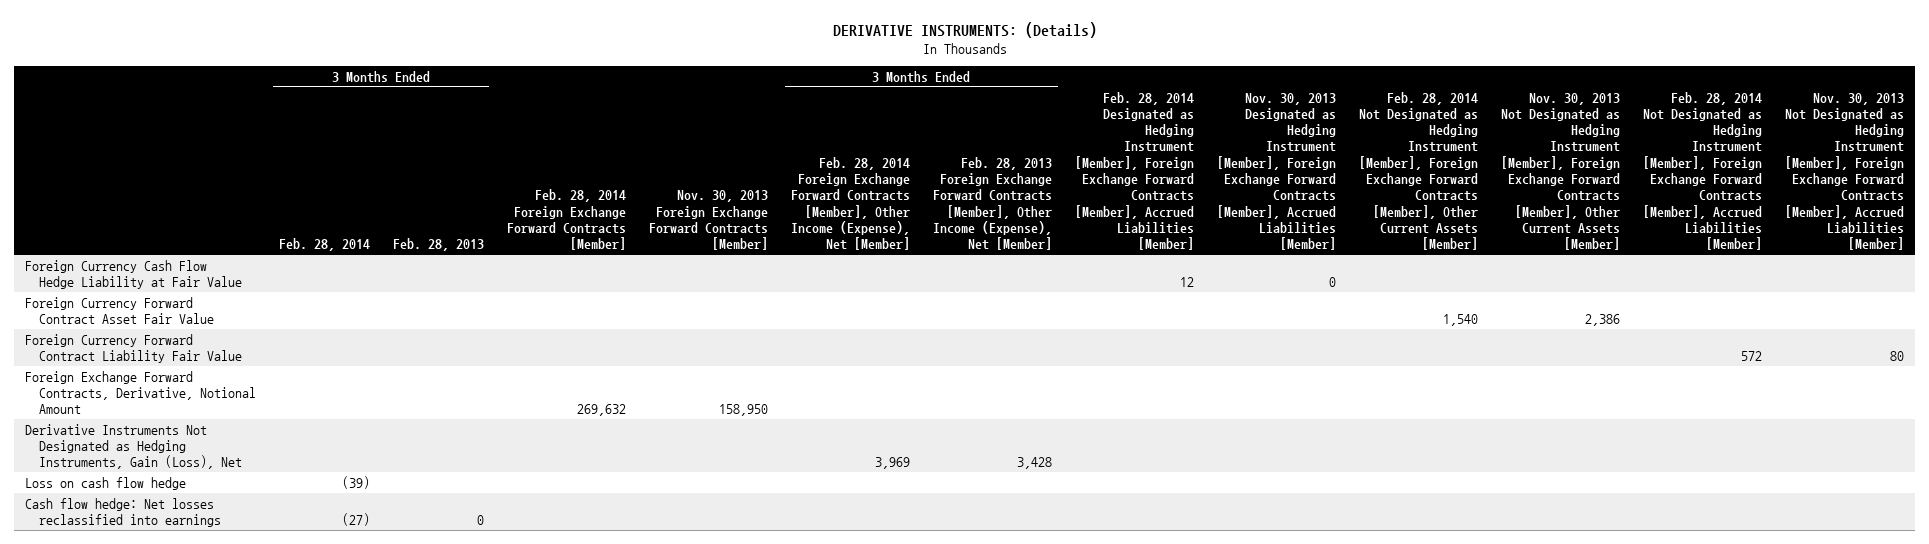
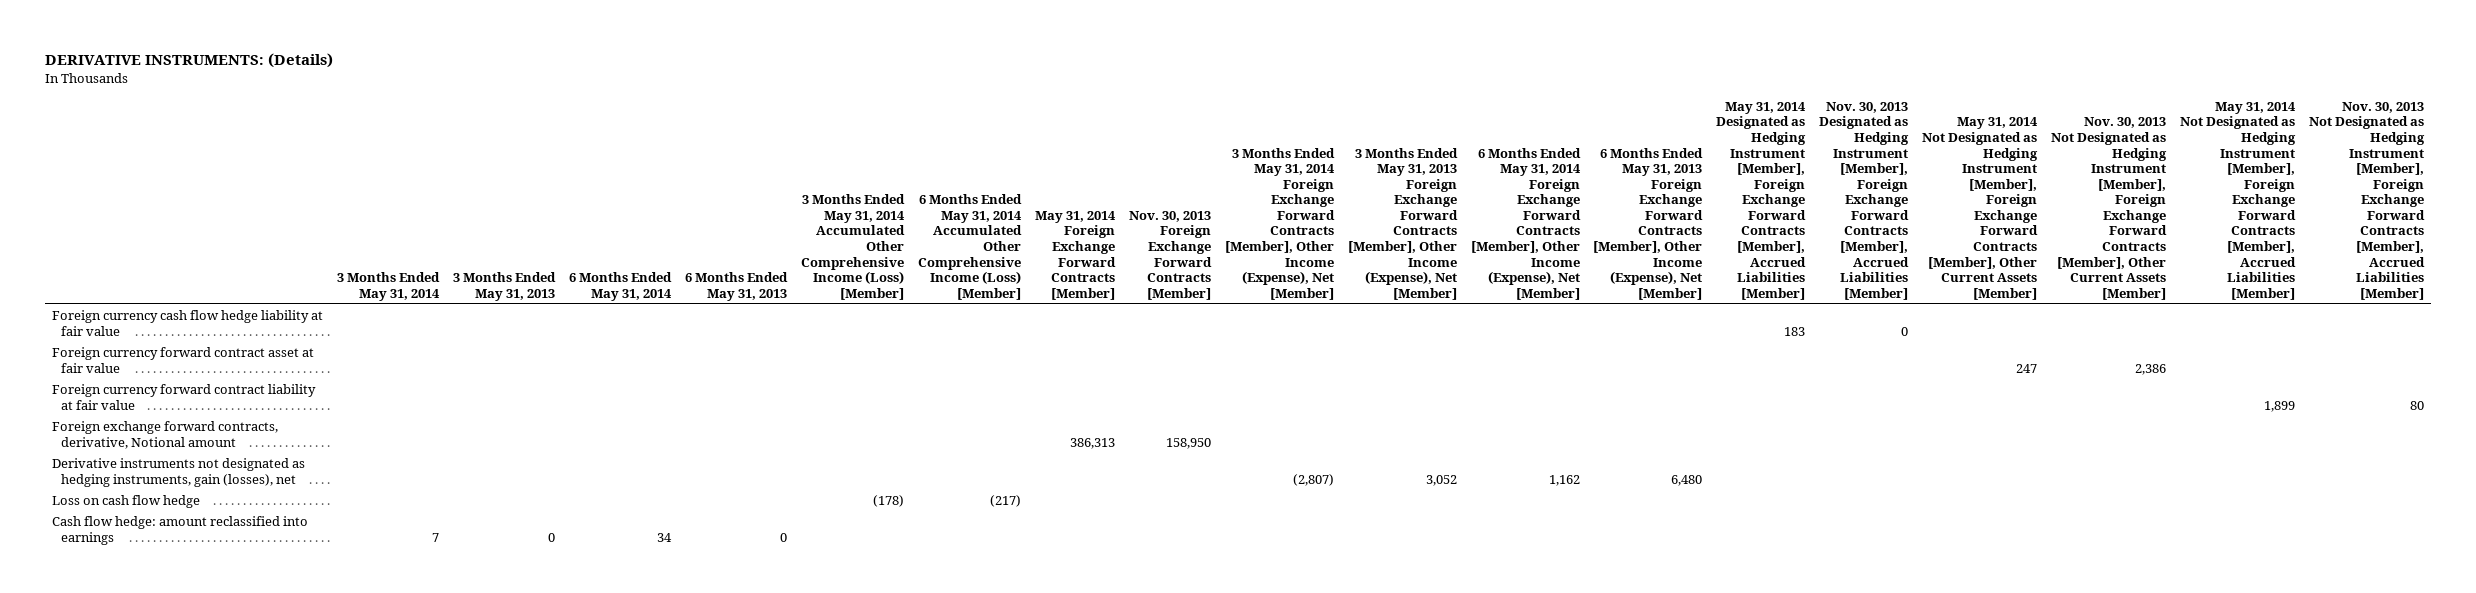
- | 3 Months Ended Feb. 28, 2014 | 3 Months Ended Feb. 28, 2013 | Feb. 28, 2014 Foreign Exchange Forward Contracts [Member] | Nov. 30, 2013 Foreign Exchange Forward Contracts [Member] | 3 Months Ended Feb. 28, 2014 Foreign Exchange Forward Contracts [Member], Other Income (Expense), Net [Member] | 3 Months Ended Feb. 28, 2013 Foreign Exchange Forward Contracts [Member], Other Income (Expense), Net [Member] | Feb. 28, 2014 Designated as Hedging Instrument [Member], Foreign Exchange Forward Contracts [Member], Accrued Liabilities [Member] | Nov. 30, 2013 Designated as Hedging Instrument [Member], Foreign Exchange Forward Contracts [Member], Accrued Liabilities [Member] | Feb. 28, 2014 Not Designated as Hedging Instrument [Member], Foreign Exchange Forward Contracts [Member], Other Current Assets [Member] | Nov. 30, 2013 Not Designated as Hedging Instrument [Member], Foreign Exchange Forward Contracts [Member], Other Current Assets [Member] | Feb. 28, 2014 Not Designated as Hedging Instrument [Member], Foreign Exchange Forward Contracts [Member], Accrued Liabilities [Member] | Nov. 30, 2013 Not Designated as Hedging Instrument [Member], Foreign Exchange Forward Contracts [Member], Accrued Liabilities [Member]
+ | 3 Months Ended May 31, 2014 | 3 Months Ended May 31, 2013 | 6 Months Ended May 31, 2014 | 6 Months Ended May 31, 2013 | 3 Months Ended May 31, 2014 Accumulated Other Comprehensive Income (Loss) [Member] | 6 Months Ended May 31, 2014 Accumulated Other Comprehensive Income (Loss) [Member] | May 31, 2014 Foreign Exchange Forward Contracts [Member] | Nov. 30, 2013 Foreign Exchange Forward Contracts [Member] | 3 Months Ended May 31, 2014 Foreign Exchange Forward Contracts [Member], Other Income (Expense), Net [Member] | 3 Months Ended May 31, 2013 Foreign Exchange Forward Contracts [Member], Other Income (Expense), Net [Member] | 6 Months Ended May 31, 2014 Foreign Exchange Forward Contracts [Member], Other Income (Expense), Net [Member] | 6 Months Ended May 31, 2013 Foreign Exchange Forward Contracts [Member], Other Income (Expense), Net [Member] | May 31, 2014 Designated as Hedging Instrument [Member], Foreign Exchange Forward Contracts [Member], Accrued Liabilities [Member] | Nov. 30, 2013 Designated as Hedging Instrument [Member], Foreign Exchange Forward Contracts [Member], Accrued Liabilities [Member] | May 31, 2014 Not Designated as Hedging Instrument [Member], Foreign Exchange Forward Contracts [Member], Other Current Assets [Member] | Nov. 30, 2013 Not Designated as Hedging Instrument [Member], Foreign Exchange Forward Contracts [Member], Other Current Assets [Member] | May 31, 2014 Not Designated as Hedging Instrument [Member], Foreign Exchange Forward Contracts [Member], Accrued Liabilities [Member] | Nov. 30, 2013 Not Designated as Hedging Instrument [Member], Foreign Exchange Forward Contracts [Member], Accrued Liabilities [Member]
- Foreign Currency Cash Flow Hedge Liability at Fair Value | | | | | | | 12 | 0 | | | |
- Foreign Currency Forward Contract Asset Fair Value | | | | | | | | | 1,540 | 2,386 | |
- Foreign Currency Forward Contract Liability Fair Value | | | | | | | | | | | 572 | 80
- Foreign Exchange Forward Contracts, Derivative, Notional Amount | | | 269,632 | 158,950 | | | | | | | |
- Derivative Instruments Not Designated as Hedging Instruments, Gain (Loss), Net | | | | | 3,969 | 3,428 | | | | | |
+ Foreign currency cash flow hedge liability at fair value | | | | | | | | | | | | | 183 | 0 | | | |
+ Foreign currency forward contract asset at fair value | | | | | | | | | | | | | | | 247 | 2,386 | |
+ Foreign currency forward contract liability at fair value | | | | | | | | | | | | | | | | | 1,899 | 80
+ Foreign exchange forward contracts, derivative, Notional amount | | | | | | | 386,313 | 158,950 | | | | | | | | | |
+ Derivative instruments not designated as hedging instruments, gain (losses), net | | | | | | | | | (2,807) | 3,052 | 1,162 | 6,480 | | | | | |
- Cash flow hedge: Net losses reclassified into earnings | (27) | 0 | | | | | | | | | |
+ Cash flow hedge: amount reclassified into earnings | 7 | 0 | 34 | 0 | | | | | | | | | | | | | |

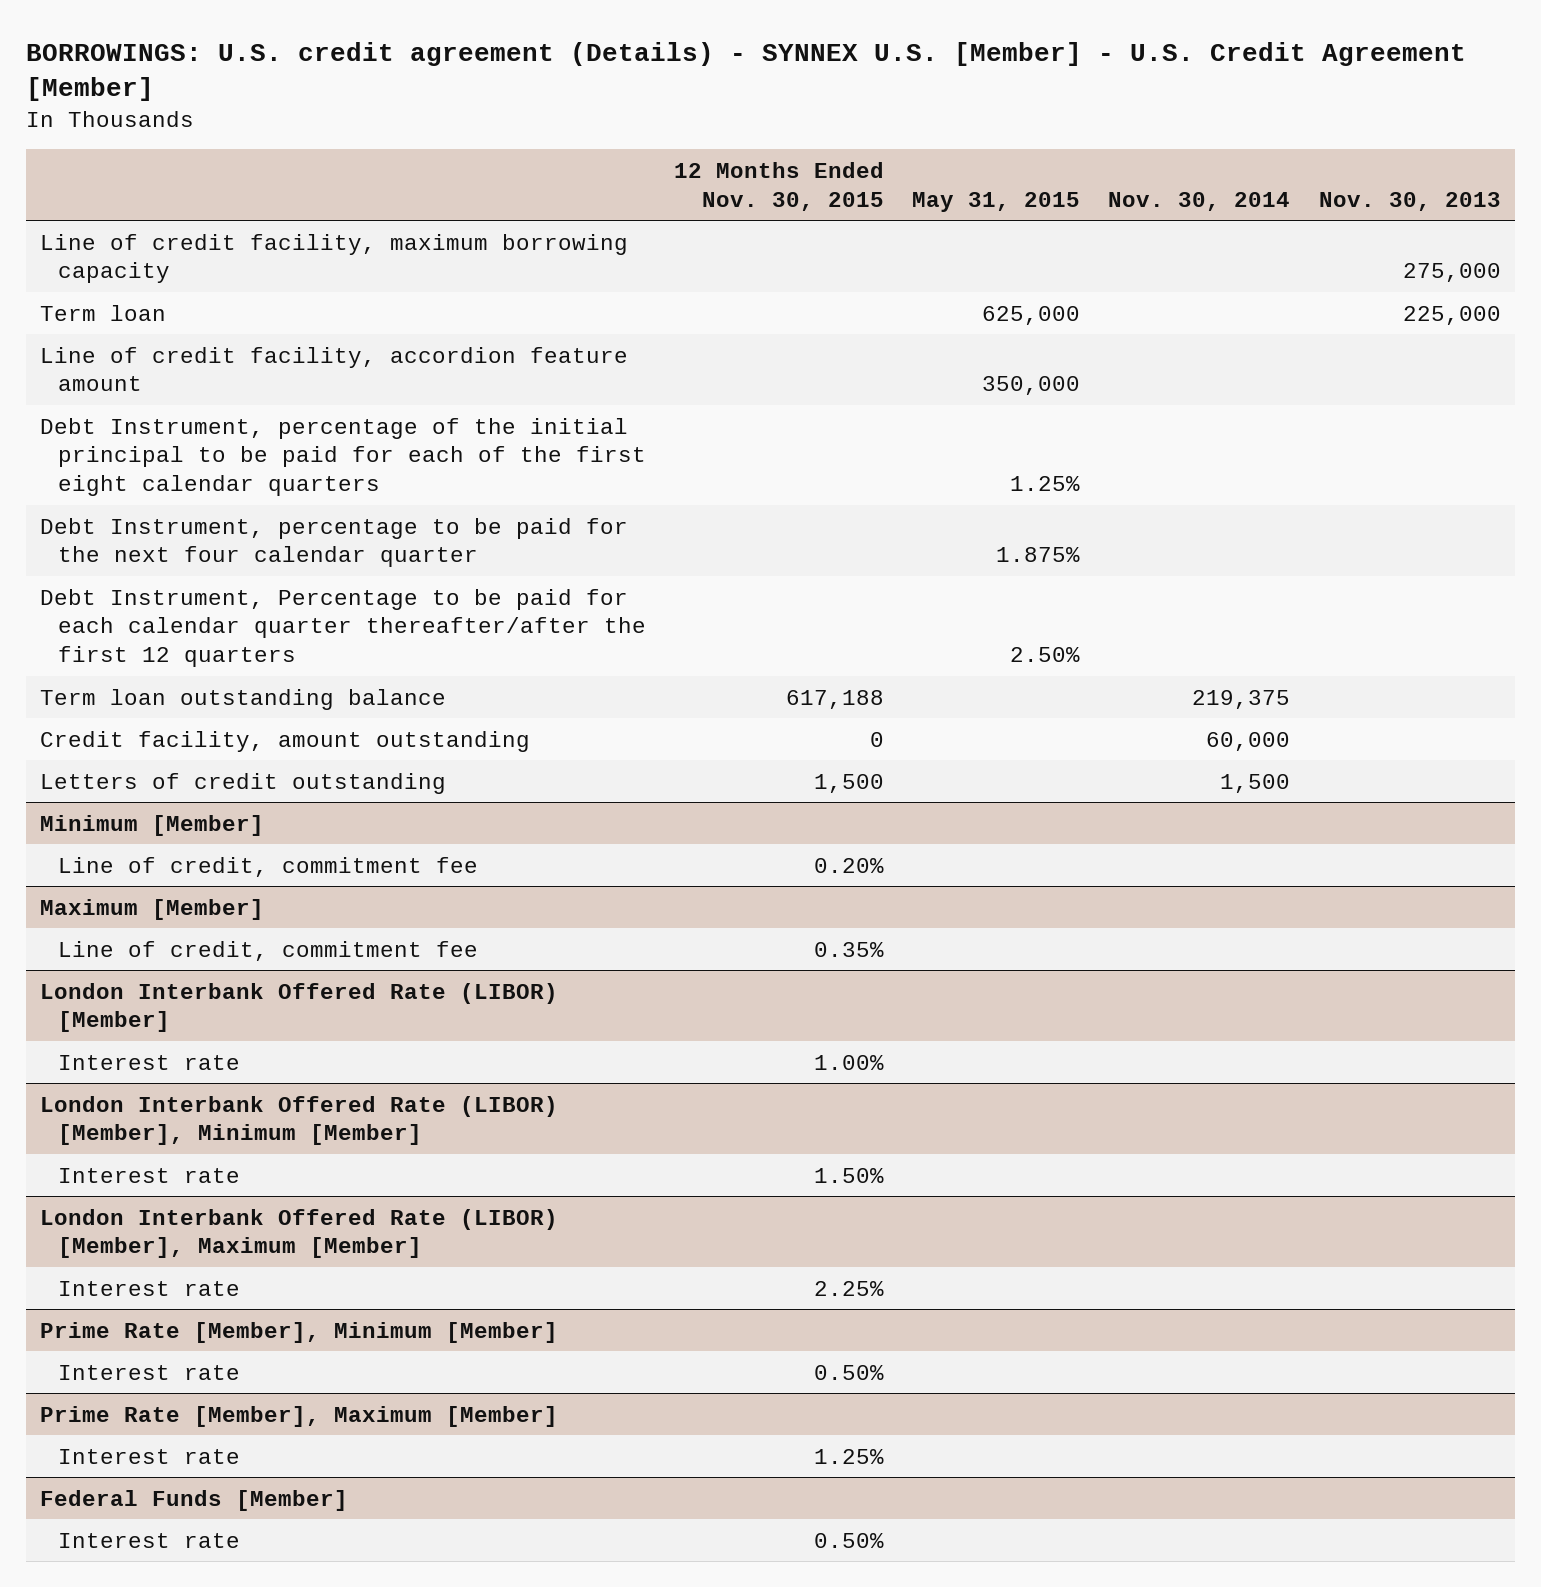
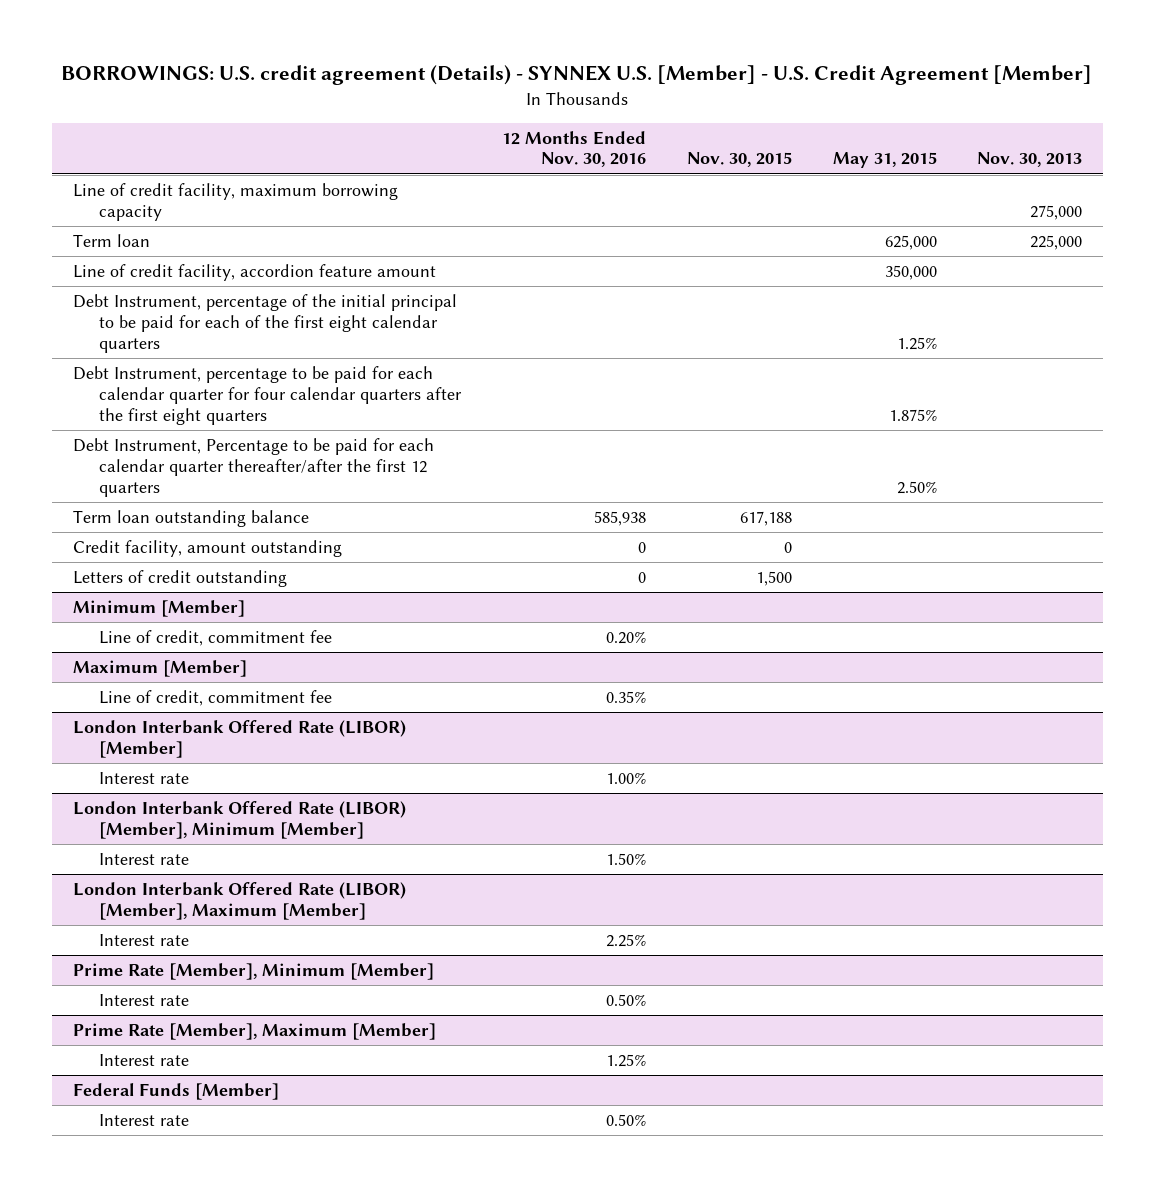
- | 12 Months Ended Nov. 30, 2015 | May 31, 2015 | Nov. 30, 2014 | Nov. 30, 2013
+ | 12 Months Ended Nov. 30, 2016 | Nov. 30, 2015 | May 31, 2015 | Nov. 30, 2013
- Debt Instrument, percentage to be paid for the next four calendar quarter | | 1.875% | |
+ Debt Instrument, percentage to be paid for each calendar quarter for four calendar quarters after the first eight quarters | | | 1.875% |

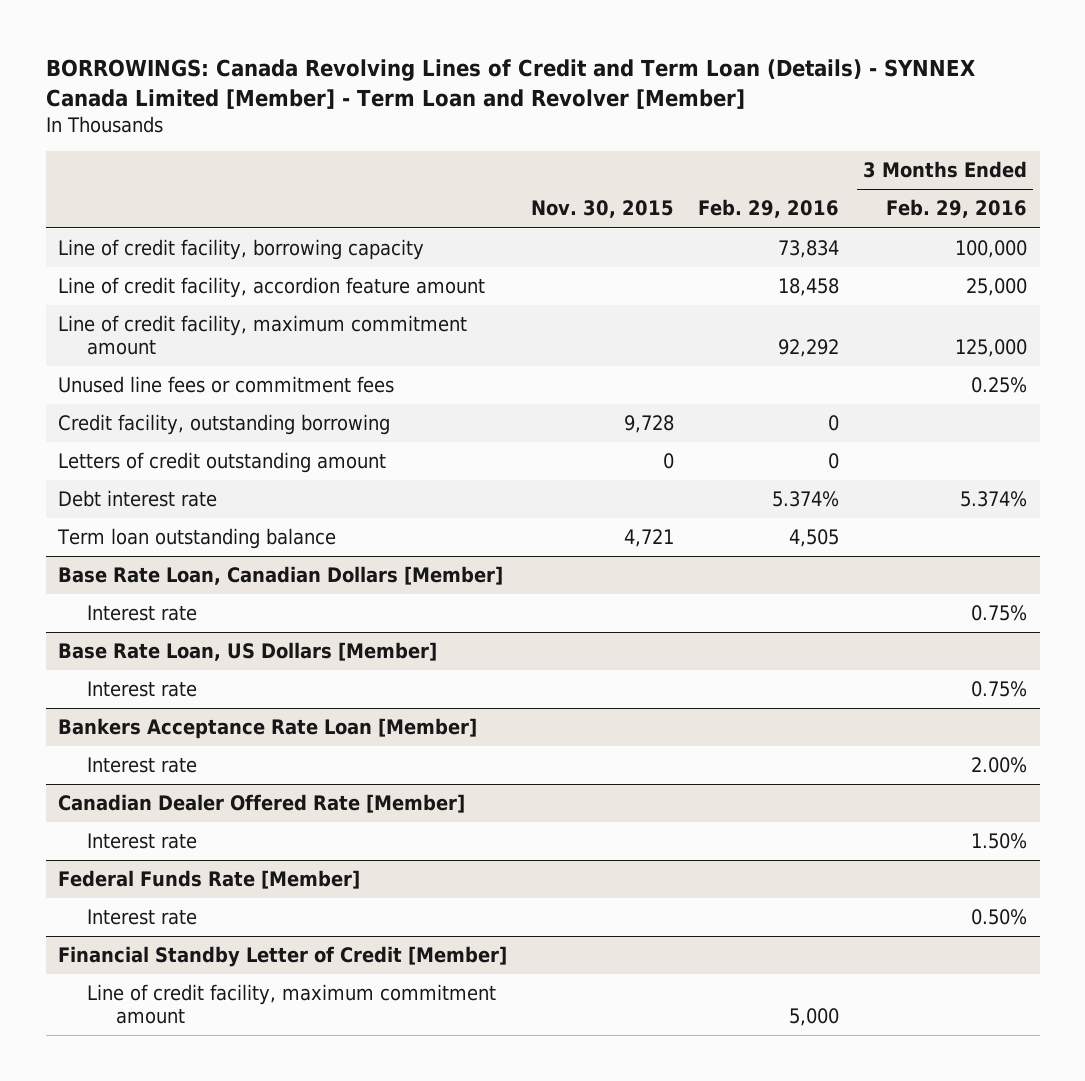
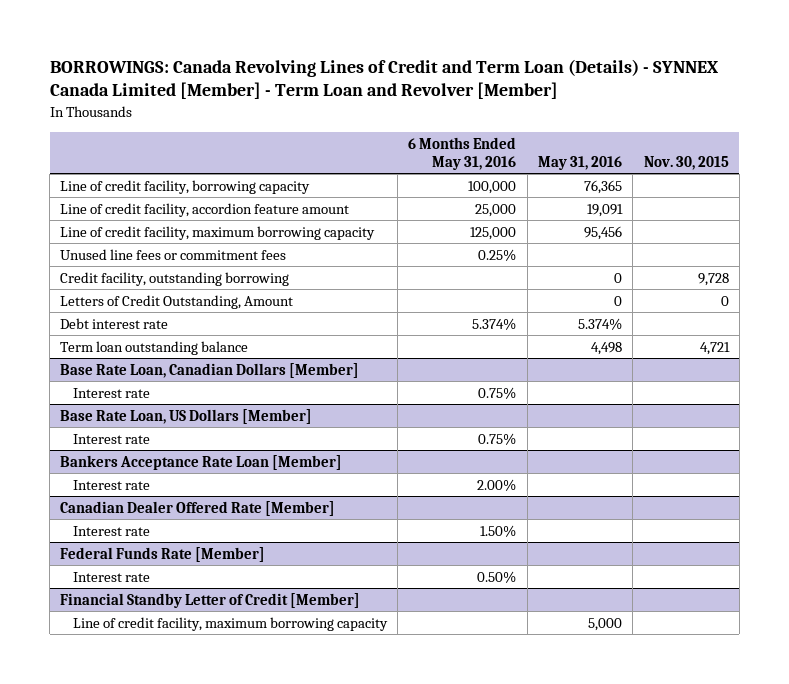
- | Nov. 30, 2015 | Feb. 29, 2016 | 3 Months Ended Feb. 29, 2016
+ | 6 Months Ended May 31, 2016 | May 31, 2016 | Nov. 30, 2015
- Line of credit facility, maximum commitment amount | | 92,292 | 125,000
+ Line of credit facility, maximum borrowing capacity | 125,000 | 95,456 |
- Letters of credit outstanding amount | 0 | 0 |
+ Letters of Credit Outstanding, Amount | | 0 | 0
@ Financial Standby Letter of Credit [Member]
- Line of credit facility, maximum commitment amount | | 5,000 |
+ Line of credit facility, maximum borrowing capacity | | 5,000 |

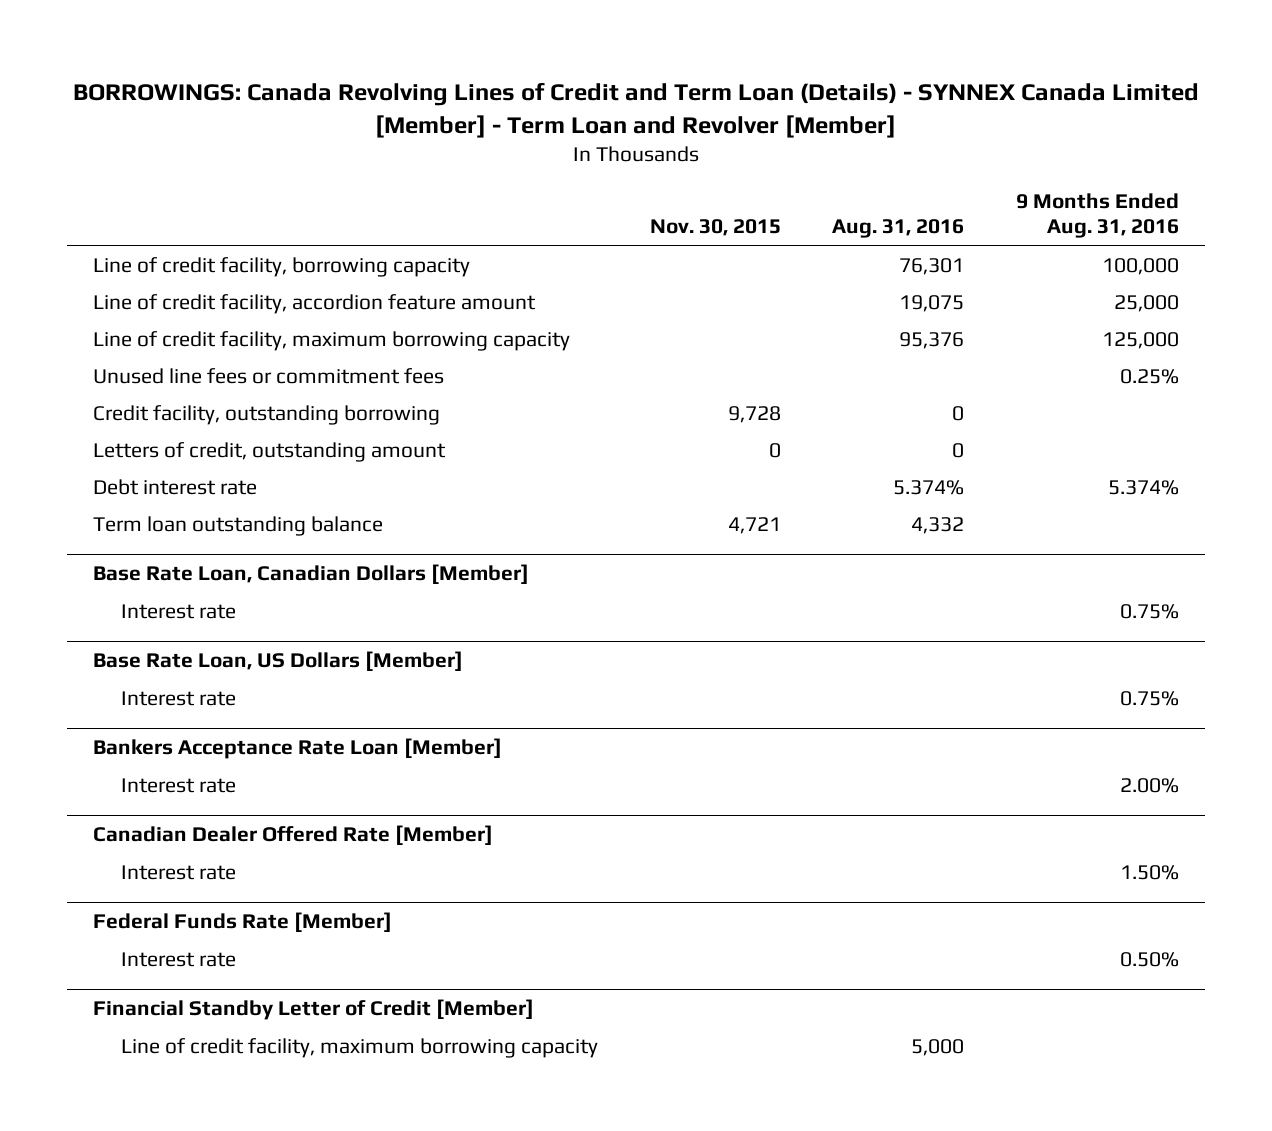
- | 6 Months Ended May 31, 2016 | May 31, 2016 | Nov. 30, 2015
+ | Nov. 30, 2015 | Aug. 31, 2016 | 9 Months Ended Aug. 31, 2016
- Letters of Credit Outstanding, Amount | | 0 | 0
+ Letters of credit, outstanding amount | 0 | 0 |

